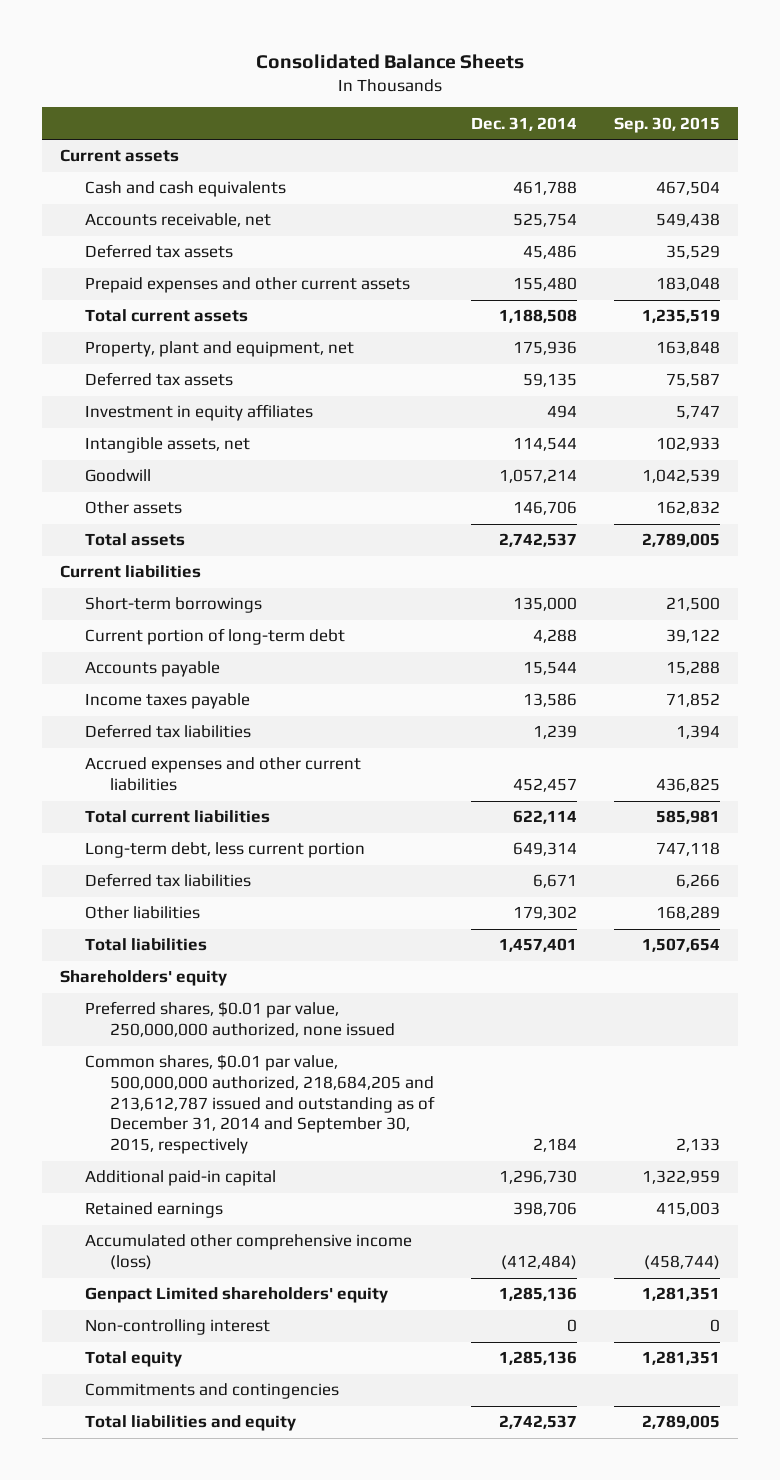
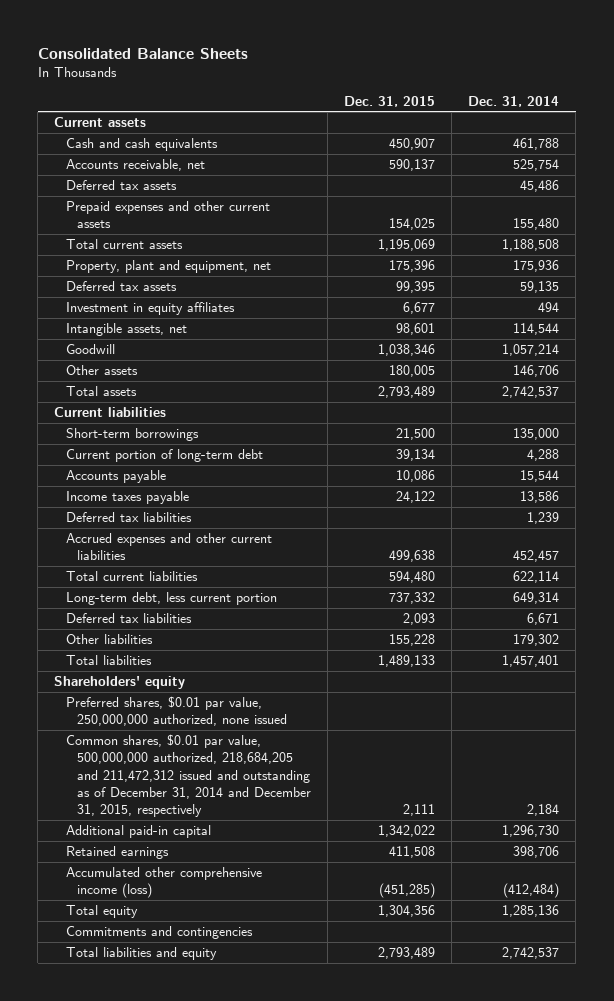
- | Dec. 31, 2014 | Sep. 30, 2015
+ | Dec. 31, 2015 | Dec. 31, 2014
- Common shares, $0.01 par value, 500,000,000 authorized, 218,684,205 and 213,612,787 issued and outstanding as of December 31, 2014 and September 30, 2015, respectively | 2,184 | 2,133
+ Common shares, $0.01 par value, 500,000,000 authorized, 218,684,205 and 211,472,312 issued and outstanding as of December 31, 2014 and December 31, 2015, respectively | 2,111 | 2,184
- Genpact Limited shareholders' equity | 1,285,136 | 1,281,351
- Non-controlling interest | 0 | 0

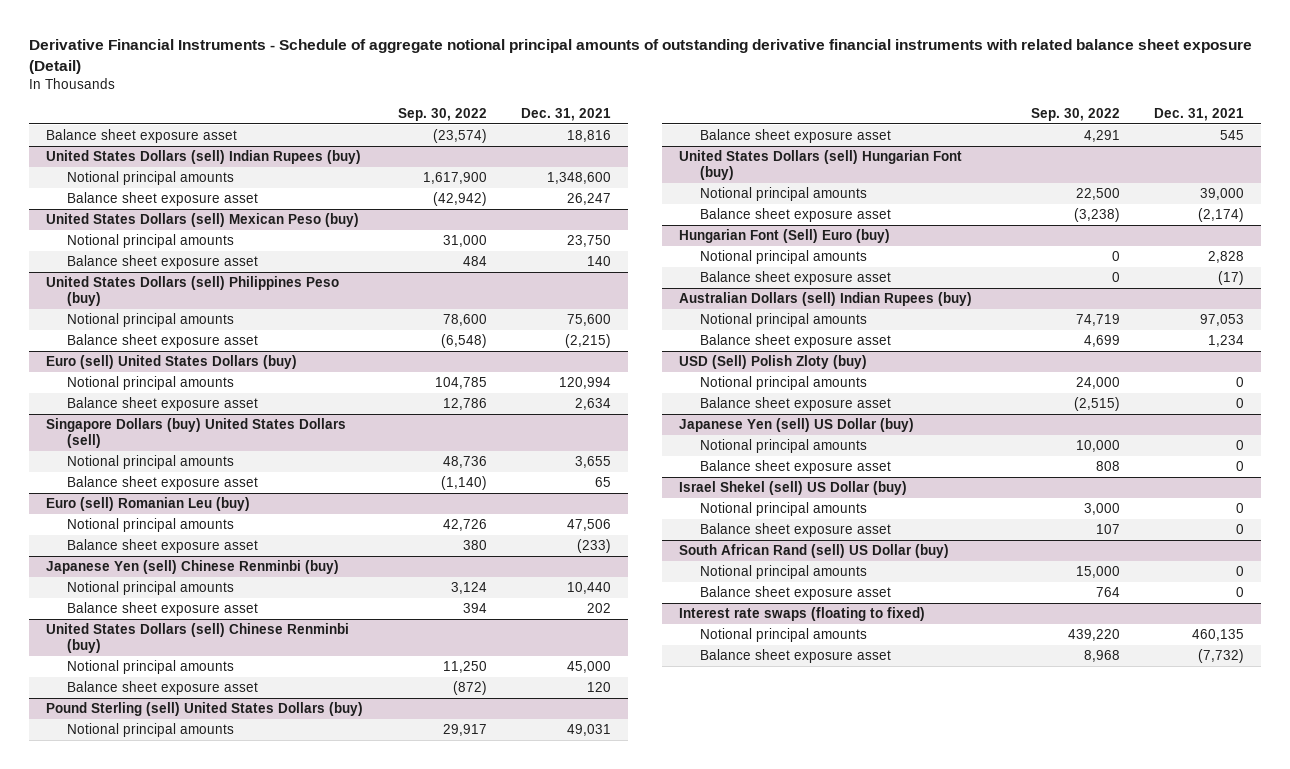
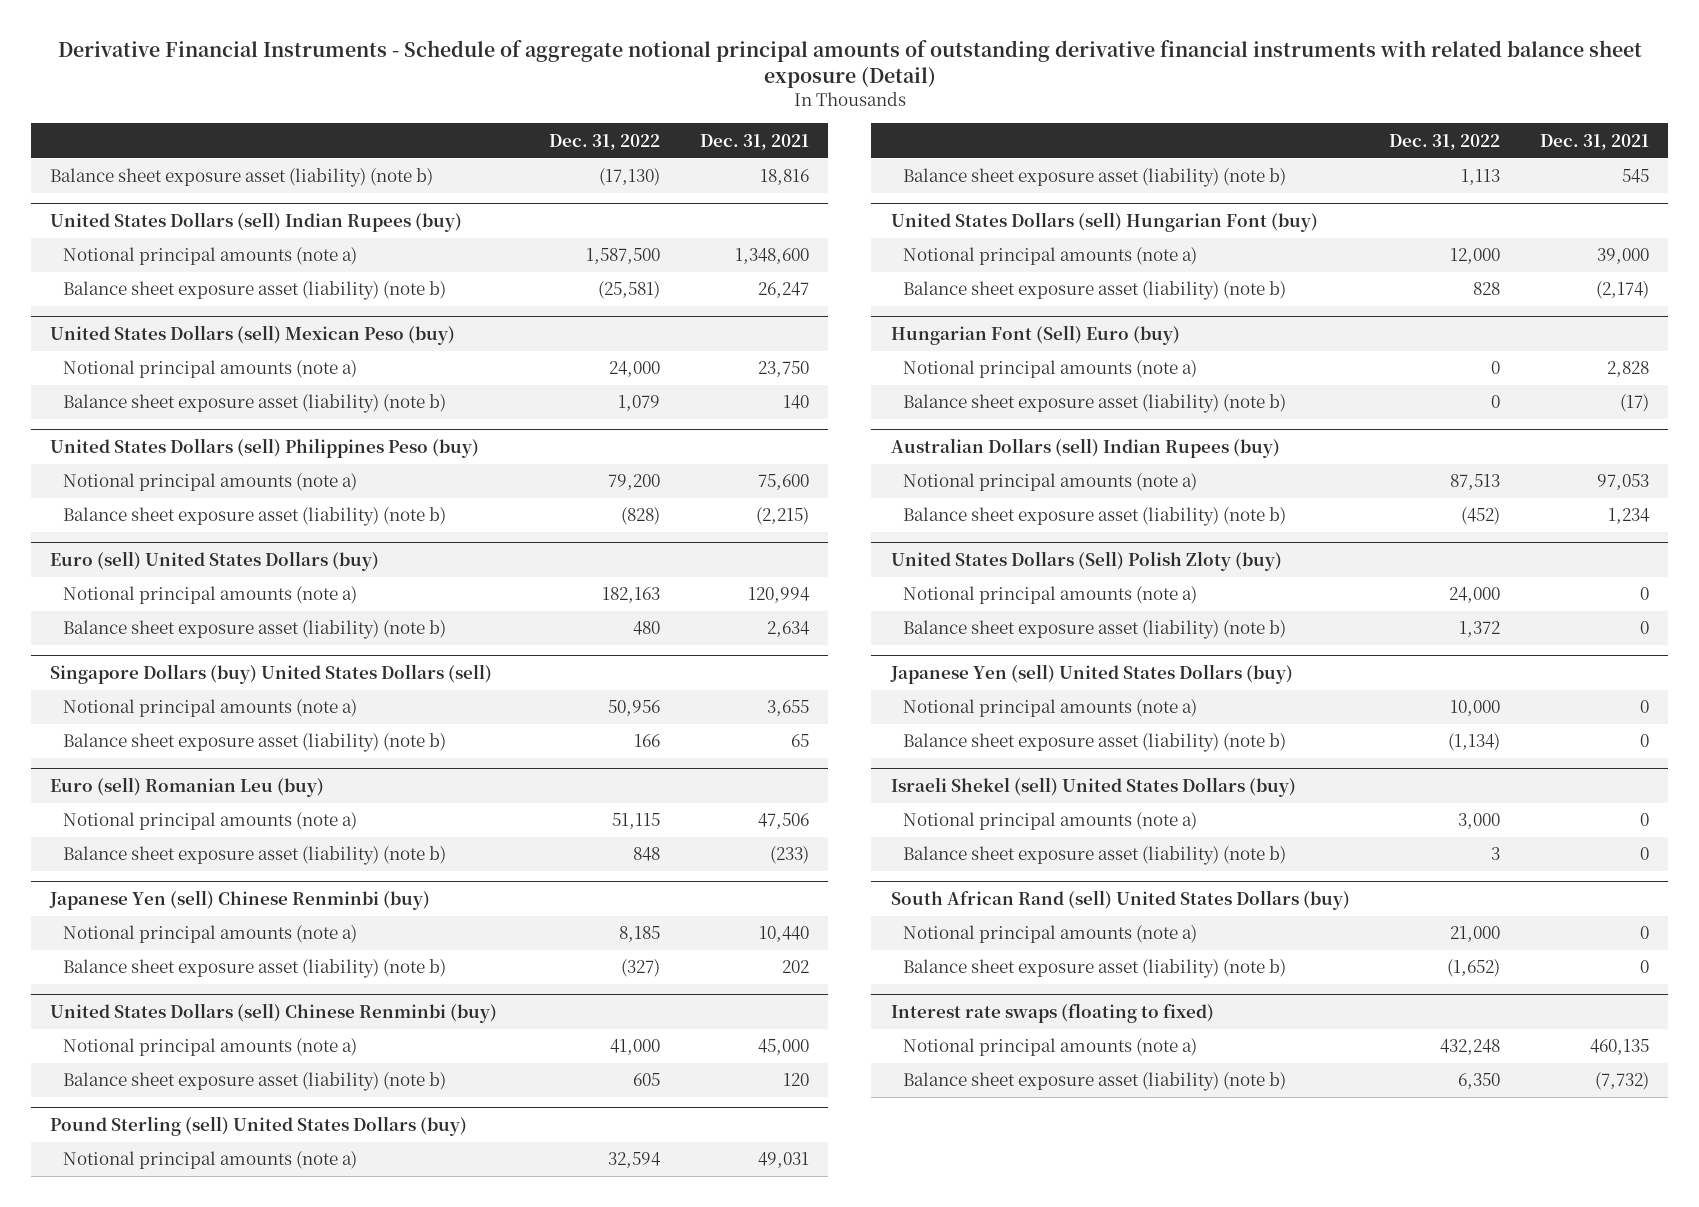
- | Sep. 30, 2022 | Dec. 31, 2021
+ | Dec. 31, 2022 | Dec. 31, 2021
- Balance sheet exposure asset | (23,574) | 18,816
+ Balance sheet exposure asset (liability) (note b) | (17,130) | 18,816
@ United States Dollars (sell) Indian Rupees (buy)
- Notional principal amounts | 1,617,900 | 1,348,600
- Balance sheet exposure asset | (42,942) | 26,247
+ Notional principal amounts (note a) | 1,587,500 | 1,348,600
+ Balance sheet exposure asset (liability) (note b) | (25,581) | 26,247
@ United States Dollars (sell) Mexican Peso (buy)
- Notional principal amounts | 31,000 | 23,750
- Balance sheet exposure asset | 484 | 140
+ Notional principal amounts (note a) | 24,000 | 23,750
+ Balance sheet exposure asset (liability) (note b) | 1,079 | 140
@ United States Dollars (sell) Philippines Peso (buy)
- Notional principal amounts | 78,600 | 75,600
- Balance sheet exposure asset | (6,548) | (2,215)
+ Notional principal amounts (note a) | 79,200 | 75,600
+ Balance sheet exposure asset (liability) (note b) | (828) | (2,215)
@ Euro (sell) United States Dollars (buy)
- Notional principal amounts | 104,785 | 120,994
- Balance sheet exposure asset | 12,786 | 2,634
+ Notional principal amounts (note a) | 182,163 | 120,994
+ Balance sheet exposure asset (liability) (note b) | 480 | 2,634
@ Singapore Dollars (buy) United States Dollars (sell)
- Notional principal amounts | 48,736 | 3,655
- Balance sheet exposure asset | (1,140) | 65
+ Notional principal amounts (note a) | 50,956 | 3,655
+ Balance sheet exposure asset (liability) (note b) | 166 | 65
@ Euro (sell) Romanian Leu (buy)
- Notional principal amounts | 42,726 | 47,506
- Balance sheet exposure asset | 380 | (233)
+ Notional principal amounts (note a) | 51,115 | 47,506
+ Balance sheet exposure asset (liability) (note b) | 848 | (233)
@ Japanese Yen (sell) Chinese Renminbi (buy)
- Notional principal amounts | 3,124 | 10,440
- Balance sheet exposure asset | 394 | 202
+ Notional principal amounts (note a) | 8,185 | 10,440
+ Balance sheet exposure asset (liability) (note b) | (327) | 202
@ United States Dollars (sell) Chinese Renminbi (buy)
- Notional principal amounts | 11,250 | 45,000
- Balance sheet exposure asset | (872) | 120
+ Notional principal amounts (note a) | 41,000 | 45,000
+ Balance sheet exposure asset (liability) (note b) | 605 | 120
@ Pound Sterling (sell) United States Dollars (buy)
- Notional principal amounts | 29,917 | 49,031
- Balance sheet exposure asset | 4,291 | 545
+ Notional principal amounts (note a) | 32,594 | 49,031
+ Balance sheet exposure asset (liability) (note b) | 1,113 | 545
@ United States Dollars (sell) Hungarian Font (buy)
- Notional principal amounts | 22,500 | 39,000
- Balance sheet exposure asset | (3,238) | (2,174)
+ Notional principal amounts (note a) | 12,000 | 39,000
+ Balance sheet exposure asset (liability) (note b) | 828 | (2,174)
@ Hungarian Font (Sell) Euro (buy)
- Notional principal amounts | 0 | 2,828
- Balance sheet exposure asset | 0 | (17)
+ Notional principal amounts (note a) | 0 | 2,828
+ Balance sheet exposure asset (liability) (note b) | 0 | (17)
@ Australian Dollars (sell) Indian Rupees (buy)
- Notional principal amounts | 74,719 | 97,053
- Balance sheet exposure asset | 4,699 | 1,234
- USD (Sell) Polish Zloty (buy)
- Notional principal amounts | 24,000 | 0
- Balance sheet exposure asset | (2,515) | 0
- Japanese Yen (sell) US Dollar (buy)
- Notional principal amounts | 10,000 | 0
- Balance sheet exposure asset | 808 | 0
- Israel Shekel (sell) US Dollar (buy)
- Notional principal amounts | 3,000 | 0
- Balance sheet exposure asset | 107 | 0
- South African Rand (sell) US Dollar (buy)
- Notional principal amounts | 15,000 | 0
- Balance sheet exposure asset | 764 | 0
@ Australian Dollars (sell) Indian Rupees (buy)
+ Notional principal amounts (note a) | 87,513 | 97,053
+ Balance sheet exposure asset (liability) (note b) | (452) | 1,234
+ United States Dollars (Sell) Polish Zloty (buy)
+ Notional principal amounts (note a) | 24,000 | 0
+ Balance sheet exposure asset (liability) (note b) | 1,372 | 0
+ Japanese Yen (sell) United States Dollars (buy)
+ Notional principal amounts (note a) | 10,000 | 0
+ Balance sheet exposure asset (liability) (note b) | (1,134) | 0
+ Israeli Shekel (sell) United States Dollars (buy)
+ Notional principal amounts (note a) | 3,000 | 0
+ Balance sheet exposure asset (liability) (note b) | 3 | 0
+ South African Rand (sell) United States Dollars (buy)
+ Notional principal amounts (note a) | 21,000 | 0
+ Balance sheet exposure asset (liability) (note b) | (1,652) | 0
@ Interest rate swaps (floating to fixed)
- Notional principal amounts | 439,220 | 460,135
- Balance sheet exposure asset | 8,968 | (7,732)
+ Notional principal amounts (note a) | 432,248 | 460,135
+ Balance sheet exposure asset (liability) (note b) | 6,350 | (7,732)

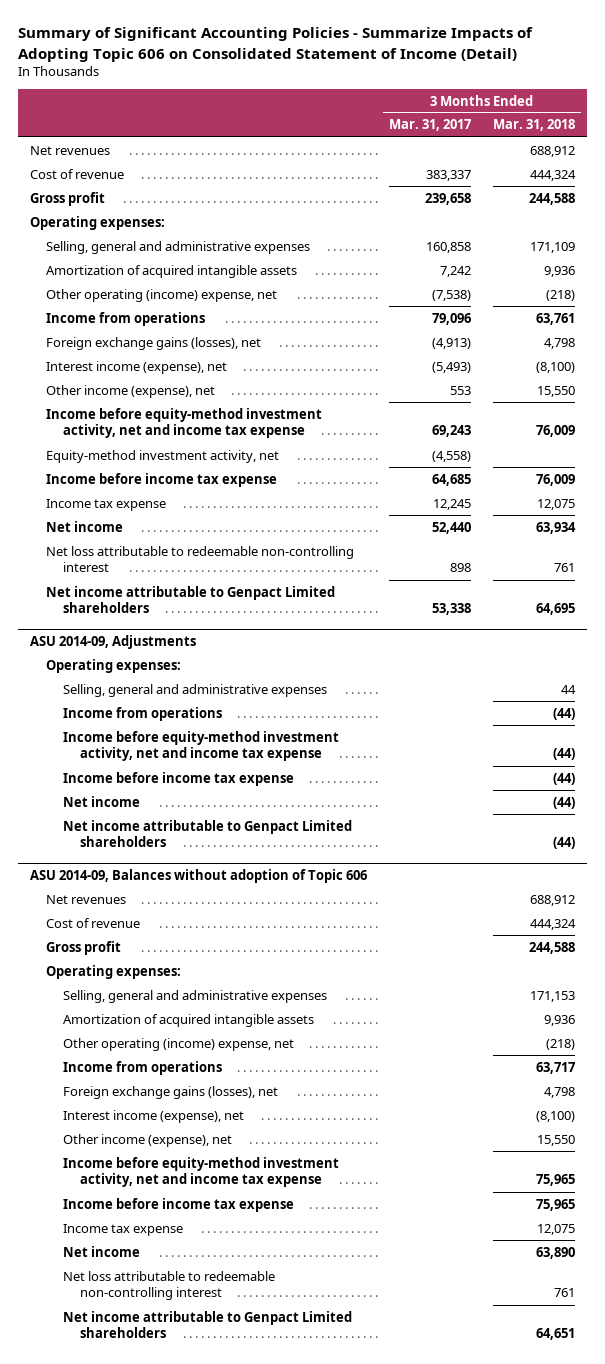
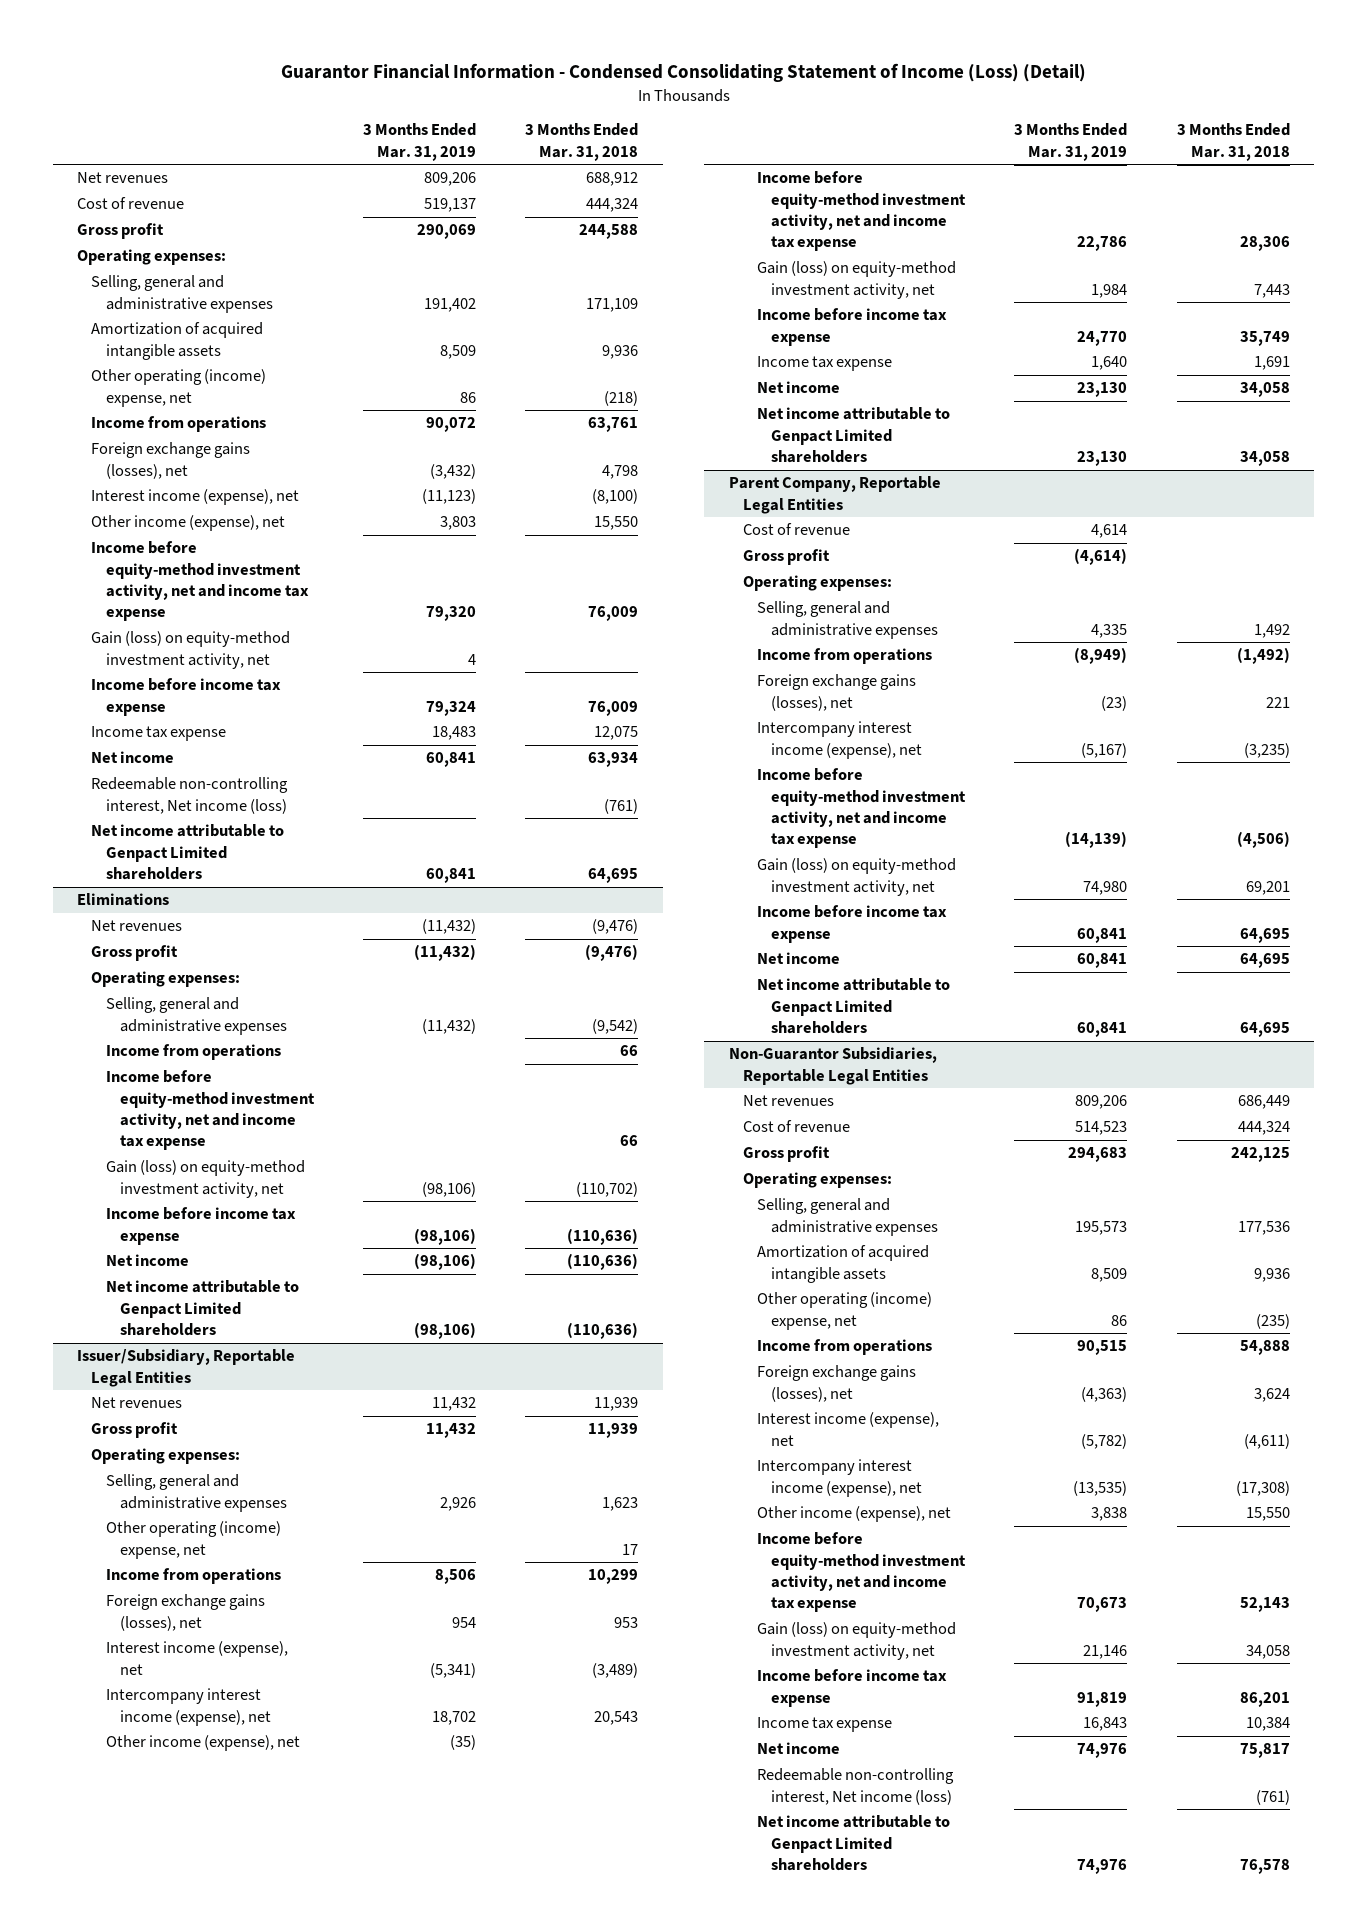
- Summary of Significant Accounting Policies - Summarize Impacts of Adopting Topic 606 on Consolidated Statement of Income (Detail)
+ Guarantor Financial Information - Condensed Consolidating Statement of Income (Loss) (Detail)
- | 3 Months Ended Mar. 31, 2017 | 3 Months Ended Mar. 31, 2018
+ | 3 Months Ended Mar. 31, 2019 | 3 Months Ended Mar. 31, 2018
- Equity-method investment activity, net | (4,558) |
+ Gain (loss) on equity-method investment activity, net | 4 |
- Net loss attributable to redeemable non-controlling interest | 898 | 761
+ Redeemable non-controlling interest, Net income (loss) | | (761)
- ASU 2014-09, Adjustments
+ Eliminations
+ Net revenues | (11,432) | (9,476)
+ Gross profit | (11,432) | (9,476)
- Selling, general and administrative expenses | | 44
- Income from operations | | (44)
- Income before equity-method investment activity, net and income tax expense | | (44)
- Income before income tax expense | | (44)
- Net income | | (44)
- Net income attributable to Genpact Limited shareholders | | (44)
- ASU 2014-09, Balances without adoption of Topic 606
- Net revenues | | 688,912
+ Selling, general and administrative expenses | (11,432) | (9,542)
+ Income from operations | | 66
+ Income before equity-method investment activity, net and income tax expense | | 66
+ Gain (loss) on equity-method investment activity, net | (98,106) | (110,702)
+ Income before income tax expense | (98,106) | (110,636)
+ Net income | (98,106) | (110,636)
+ Net income attributable to Genpact Limited shareholders | (98,106) | (110,636)
+ Issuer/Subsidiary, Reportable Legal Entities
+ Net revenues | 11,432 | 11,939
+ Gross profit | 11,432 | 11,939
+ Operating expenses:
+ Selling, general and administrative expenses | 2,926 | 1,623
+ Other operating (income) expense, net | | 17
+ Income from operations | 8,506 | 10,299
+ Foreign exchange gains (losses), net | 954 | 953
+ Interest income (expense), net | (5,341) | (3,489)
+ Intercompany interest income (expense), net | 18,702 | 20,543
+ Other income (expense), net | (35) |
+ Income before equity-method investment activity, net and income tax expense | 22,786 | 28,306
+ Gain (loss) on equity-method investment activity, net | 1,984 | 7,443
+ Income before income tax expense | 24,770 | 35,749
+ Income tax expense | 1,640 | 1,691
+ Net income | 23,130 | 34,058
+ Net income attributable to Genpact Limited shareholders | 23,130 | 34,058
+ Parent Company, Reportable Legal Entities
+ Cost of revenue | 4,614 |
+ Gross profit | (4,614) |
+ Operating expenses:
+ Selling, general and administrative expenses | 4,335 | 1,492
+ Income from operations | (8,949) | (1,492)
+ Foreign exchange gains (losses), net | (23) | 221
+ Intercompany interest income (expense), net | (5,167) | (3,235)
+ Income before equity-method investment activity, net and income tax expense | (14,139) | (4,506)
+ Gain (loss) on equity-method investment activity, net | 74,980 | 69,201
+ Income before income tax expense | 60,841 | 64,695
+ Net income | 60,841 | 64,695
+ Net income attributable to Genpact Limited shareholders | 60,841 | 64,695
+ Non-Guarantor Subsidiaries, Reportable Legal Entities
+ Net revenues | 809,206 | 686,449
- Gross profit | | 244,588
+ Gross profit | 294,683 | 242,125
- Selling, general and administrative expenses | | 171,153
+ Selling, general and administrative expenses | 195,573 | 177,536
- Other operating (income) expense, net | | (218)
- Income from operations | | 63,717
- Foreign exchange gains (losses), net | | 4,798
- Interest income (expense), net | | (8,100)
+ Other operating (income) expense, net | 86 | (235)
+ Income from operations | 90,515 | 54,888
+ Foreign exchange gains (losses), net | (4,363) | 3,624
+ Interest income (expense), net | (5,782) | (4,611)
+ Intercompany interest income (expense), net | (13,535) | (17,308)
- Income before equity-method investment activity, net and income tax expense | | 75,965
- Income before income tax expense | | 75,965
- Income tax expense | | 12,075
- Net income | | 63,890
- Net loss attributable to redeemable non-controlling interest | | 761
- Net income attributable to Genpact Limited shareholders | | 64,651
+ Income before equity-method investment activity, net and income tax expense | 70,673 | 52,143
+ Gain (loss) on equity-method investment activity, net | 21,146 | 34,058
+ Income before income tax expense | 91,819 | 86,201
+ Income tax expense | 16,843 | 10,384
+ Net income | 74,976 | 75,817
+ Redeemable non-controlling interest, Net income (loss) | | (761)
+ Net income attributable to Genpact Limited shareholders | 74,976 | 76,578

